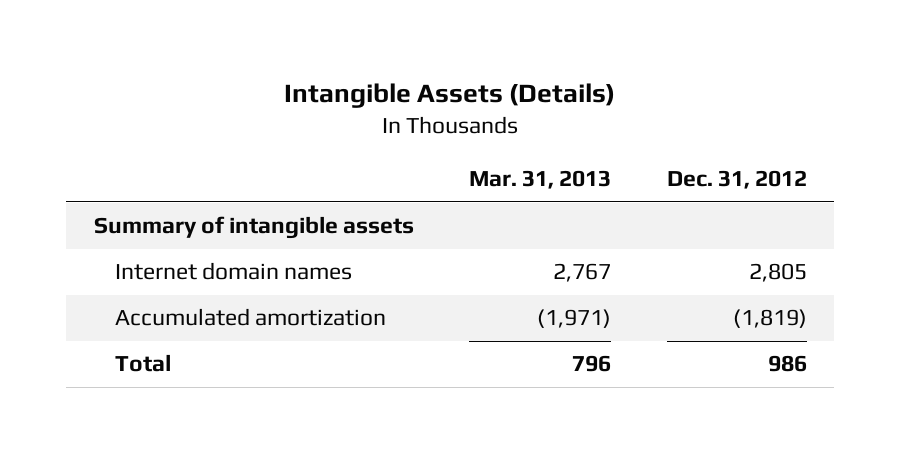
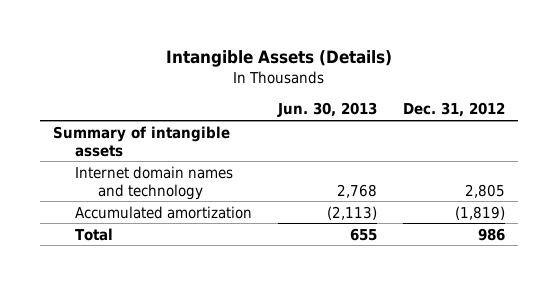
- | Mar. 31, 2013 | Dec. 31, 2012
+ | Jun. 30, 2013 | Dec. 31, 2012
- Internet domain names | 2,767 | 2,805
+ Internet domain names and technology | 2,768 | 2,805

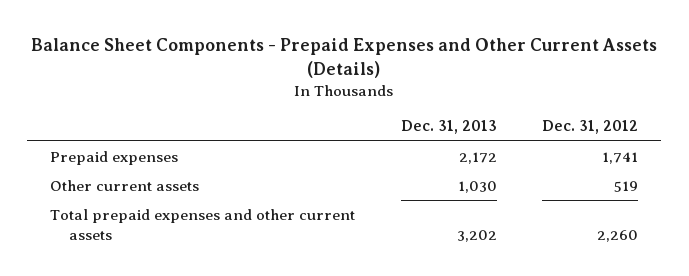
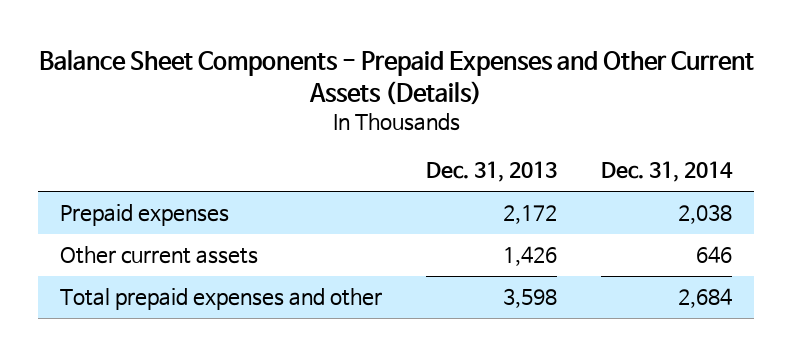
- | Dec. 31, 2013 | Dec. 31, 2012
+ | Dec. 31, 2013 | Dec. 31, 2014
- Other current assets | 1,030 | 519
- Total prepaid expenses and other current assets | 3,202 | 2,260
+ Other current assets | 1,426 | 646
+ Total prepaid expenses and other | 3,598 | 2,684

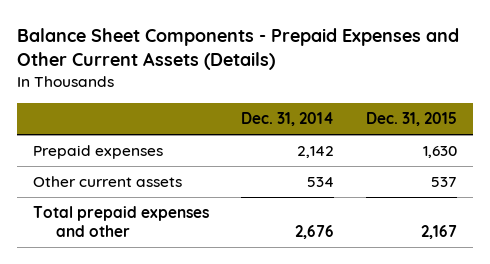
- | Dec. 31, 2013 | Dec. 31, 2014
+ | Dec. 31, 2014 | Dec. 31, 2015
- Prepaid expenses | 2,172 | 2,038
- Other current assets | 1,426 | 646
- Total prepaid expenses and other | 3,598 | 2,684
+ Prepaid expenses | 2,142 | 1,630
+ Other current assets | 534 | 537
+ Total prepaid expenses and other | 2,676 | 2,167

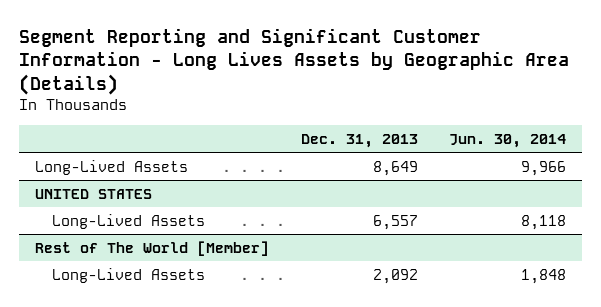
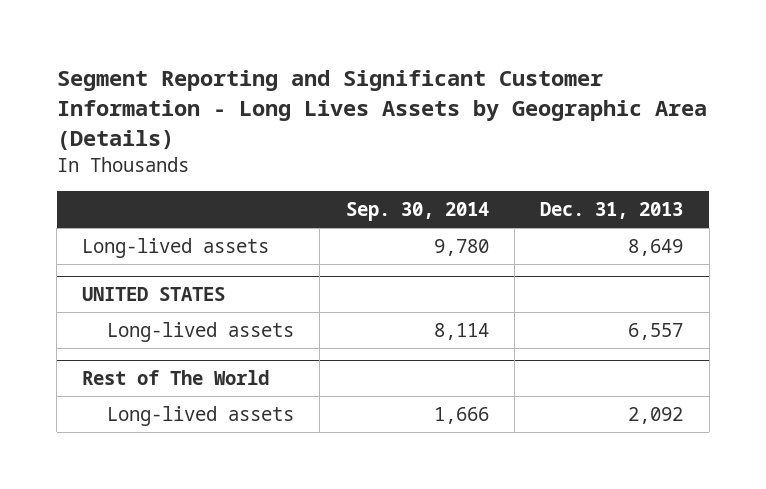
- | Dec. 31, 2013 | Jun. 30, 2014
+ | Sep. 30, 2014 | Dec. 31, 2013
- Long-Lived Assets | 8,649 | 9,966
+ Long-lived assets | 9,780 | 8,649
@ UNITED STATES
- Long-Lived Assets | 6,557 | 8,118
- Rest of The World [Member]
- Long-Lived Assets | 2,092 | 1,848
@ UNITED STATES
+ Long-lived assets | 8,114 | 6,557
+ Rest of The World
+ Long-lived assets | 1,666 | 2,092

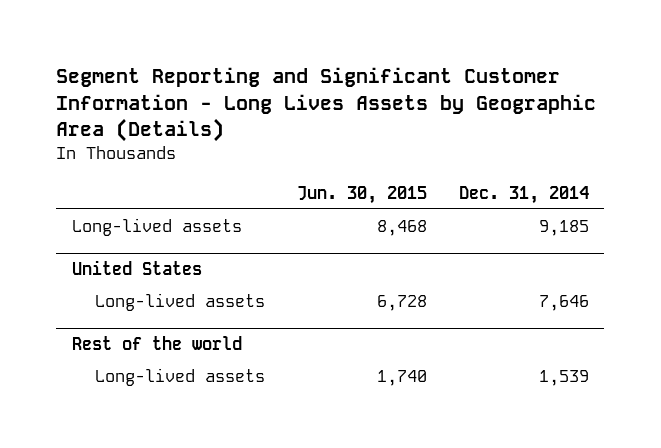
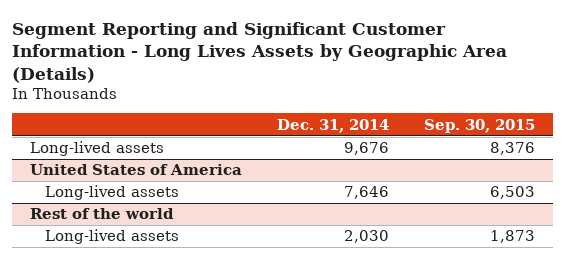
- | Jun. 30, 2015 | Dec. 31, 2014
+ | Dec. 31, 2014 | Sep. 30, 2015
- Long-lived assets | 8,468 | 9,185
- United States
+ Long-lived assets | 9,676 | 8,376
+ United States of America
@ Rest of the world
- Long-lived assets | 1,740 | 1,539
+ Long-lived assets | 2,030 | 1,873

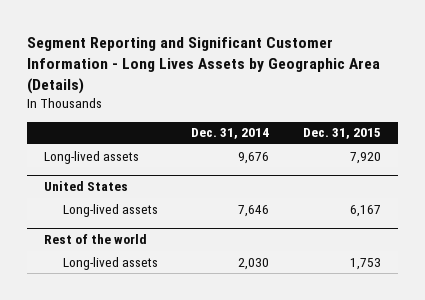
- | Dec. 31, 2014 | Sep. 30, 2015
+ | Dec. 31, 2014 | Dec. 31, 2015
- United States of America
+ United States

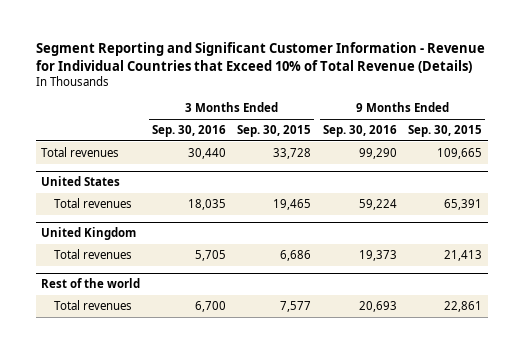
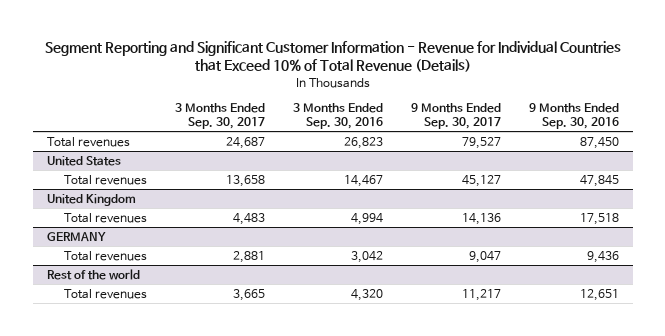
- | 3 Months Ended Sep. 30, 2016 | 3 Months Ended Sep. 30, 2015 | 9 Months Ended Sep. 30, 2016 | 9 Months Ended Sep. 30, 2015
+ | 3 Months Ended Sep. 30, 2017 | 3 Months Ended Sep. 30, 2016 | 9 Months Ended Sep. 30, 2017 | 9 Months Ended Sep. 30, 2016
- Total revenues | 30,440 | 33,728 | 99,290 | 109,665
+ Total revenues | 24,687 | 26,823 | 79,527 | 87,450
@ United States
- Total revenues | 18,035 | 19,465 | 59,224 | 65,391
+ Total revenues | 13,658 | 14,467 | 45,127 | 47,845
@ United Kingdom
- Total revenues | 5,705 | 6,686 | 19,373 | 21,413
+ Total revenues | 4,483 | 4,994 | 14,136 | 17,518
+ GERMANY
+ Total revenues | 2,881 | 3,042 | 9,047 | 9,436
@ Rest of the world
- Total revenues | 6,700 | 7,577 | 20,693 | 22,861
+ Total revenues | 3,665 | 4,320 | 11,217 | 12,651

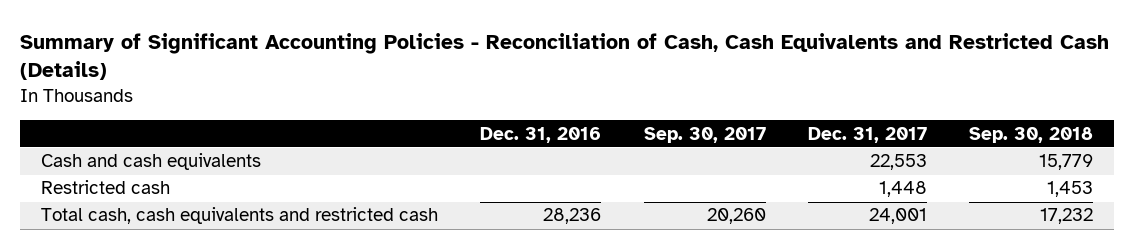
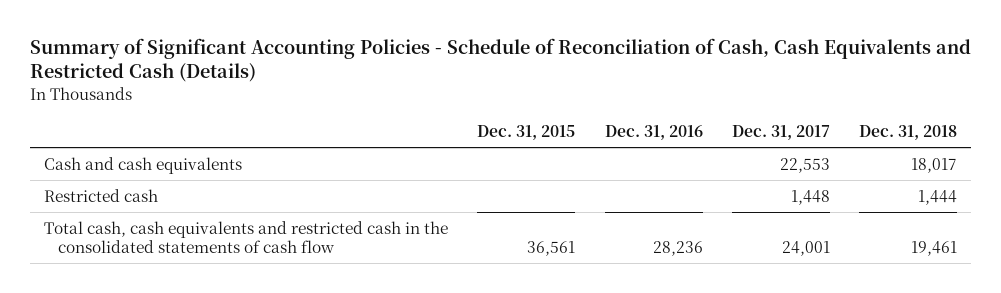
- Summary of Significant Accounting Policies - Reconciliation of Cash, Cash Equivalents and Restricted Cash (Details)
+ Summary of Significant Accounting Policies - Schedule of Reconciliation of Cash, Cash Equivalents and Restricted Cash (Details)
- | Dec. 31, 2016 | Sep. 30, 2017 | Dec. 31, 2017 | Sep. 30, 2018
+ | Dec. 31, 2015 | Dec. 31, 2016 | Dec. 31, 2017 | Dec. 31, 2018
- Total cash, cash equivalents and restricted cash | 28,236 | 20,260 | 24,001 | 17,232
+ Total cash, cash equivalents and restricted cash in the consolidated statements of cash flow | 36,561 | 28,236 | 24,001 | 19,461

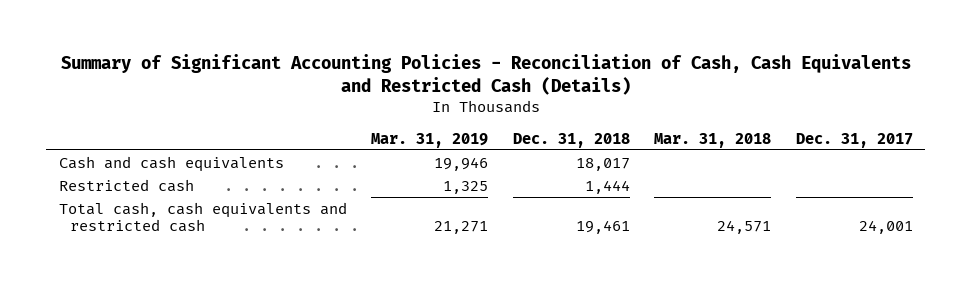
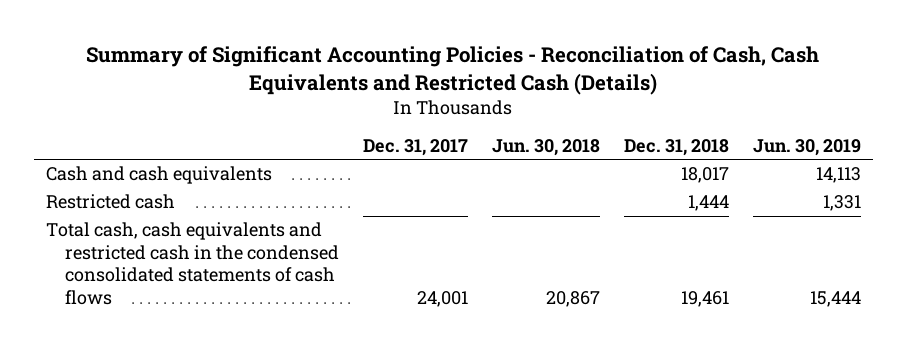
- | Mar. 31, 2019 | Dec. 31, 2018 | Mar. 31, 2018 | Dec. 31, 2017
+ | Dec. 31, 2017 | Jun. 30, 2018 | Dec. 31, 2018 | Jun. 30, 2019
- Total cash, cash equivalents and restricted cash | 21,271 | 19,461 | 24,571 | 24,001
+ Total cash, cash equivalents and restricted cash in the condensed consolidated statements of cash flows | 24,001 | 20,867 | 19,461 | 15,444

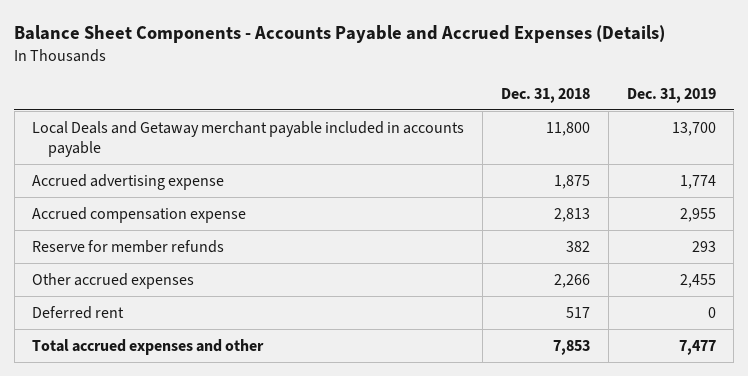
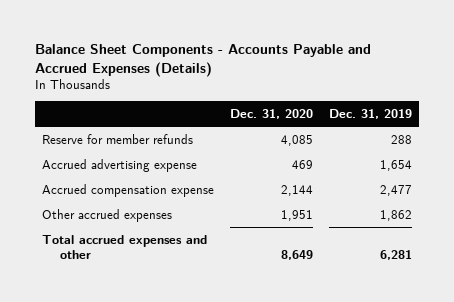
- | Dec. 31, 2018 | Dec. 31, 2019
+ | Dec. 31, 2020 | Dec. 31, 2019
- Local Deals and Getaway merchant payable included in accounts payable | 11,800 | 13,700
- Accrued advertising expense | 1,875 | 1,774
- Accrued compensation expense | 2,813 | 2,955
- Reserve for member refunds | 382 | 293
- Other accrued expenses | 2,266 | 2,455
- Deferred rent | 517 | 0
- Total accrued expenses and other | 7,853 | 7,477
+ Reserve for member refunds | 4,085 | 288
+ Accrued advertising expense | 469 | 1,654
+ Accrued compensation expense | 2,144 | 2,477
+ Other accrued expenses | 1,951 | 1,862
+ Total accrued expenses and other | 8,649 | 6,281

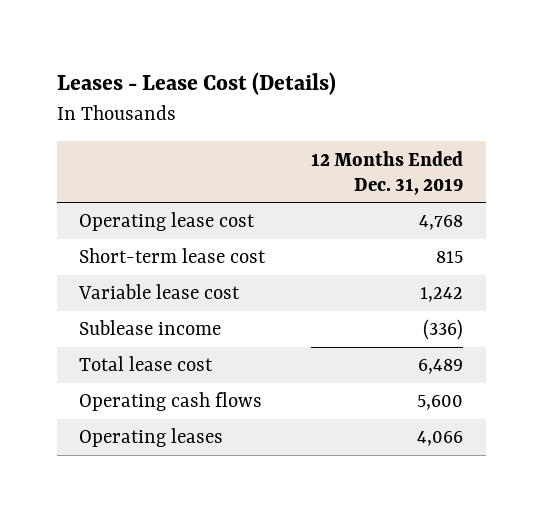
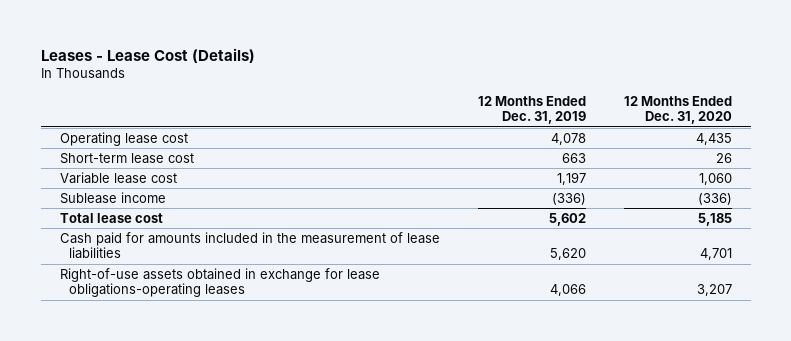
- | 12 Months Ended Dec. 31, 2019
+ | 12 Months Ended Dec. 31, 2019 | 12 Months Ended Dec. 31, 2020
- Operating lease cost | 4,768
- Short-term lease cost | 815
- Variable lease cost | 1,242
+ Operating lease cost | 4,078 | 4,435
+ Short-term lease cost | 663 | 26
+ Variable lease cost | 1,197 | 1,060
- Total lease cost | 6,489
- Operating cash flows | 5,600
- Operating leases | 4,066
+ Total lease cost | 5,602 | 5,185
+ Cash paid for amounts included in the measurement of lease liabilities | 5,620 | 4,701
+ Right-of-use assets obtained in exchange for lease obligations-operating leases | 4,066 | 3,207

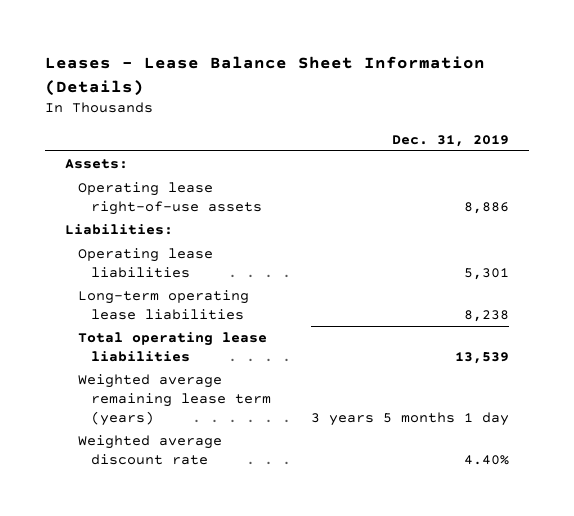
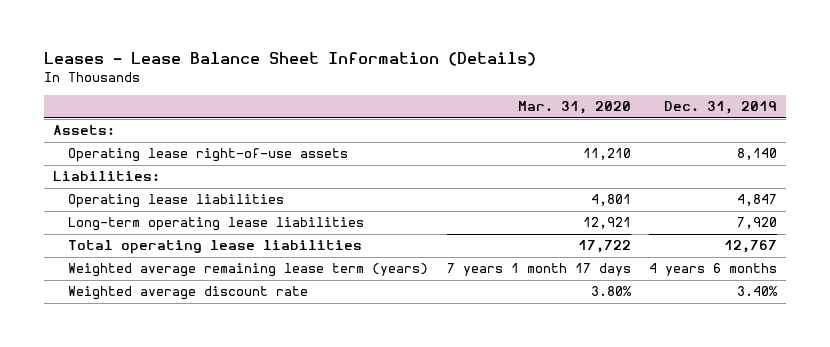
- | Dec. 31, 2019
+ | Mar. 31, 2020 | Dec. 31, 2019
- Operating lease right-of-use assets | 8,886
+ Operating lease right-of-use assets | 11,210 | 8,140
- Operating lease liabilities | 5,301
- Long-term operating lease liabilities | 8,238
- Total operating lease liabilities | 13,539
- Weighted average remaining lease term (years) | 3 years 5 months 1 day
- Weighted average discount rate | 4.40%
+ Operating lease liabilities | 4,801 | 4,847
+ Long-term operating lease liabilities | 12,921 | 7,920
+ Total operating lease liabilities | 17,722 | 12,767
+ Weighted average remaining lease term (years) | 7 years 1 month 17 days | 4 years 6 months
+ Weighted average discount rate | 3.80% | 3.40%

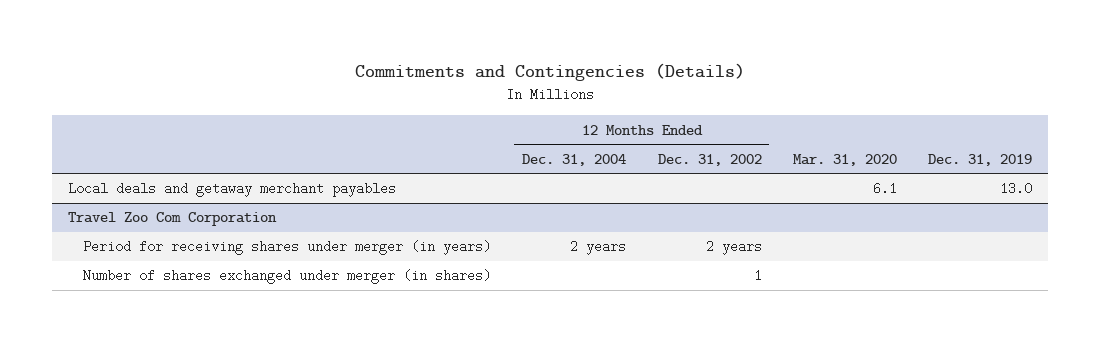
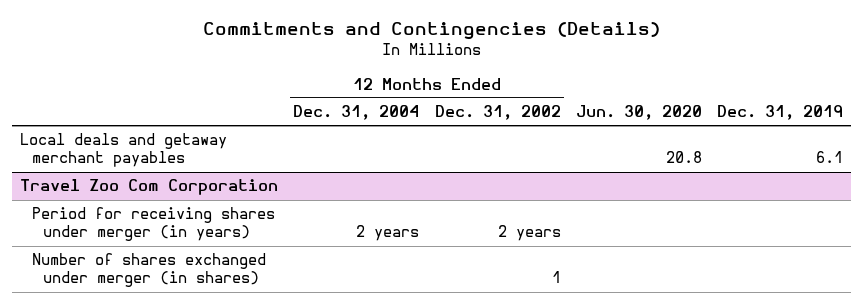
- | 12 Months Ended Dec. 31, 2004 | 12 Months Ended Dec. 31, 2002 | Mar. 31, 2020 | Dec. 31, 2019
+ | 12 Months Ended Dec. 31, 2004 | 12 Months Ended Dec. 31, 2002 | Jun. 30, 2020 | Dec. 31, 2019
- Local deals and getaway merchant payables | | | 6.1 | 13.0
+ Local deals and getaway merchant payables | | | 20.8 | 6.1

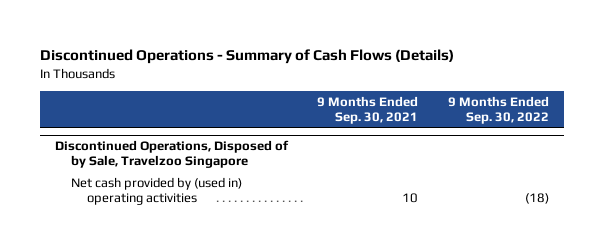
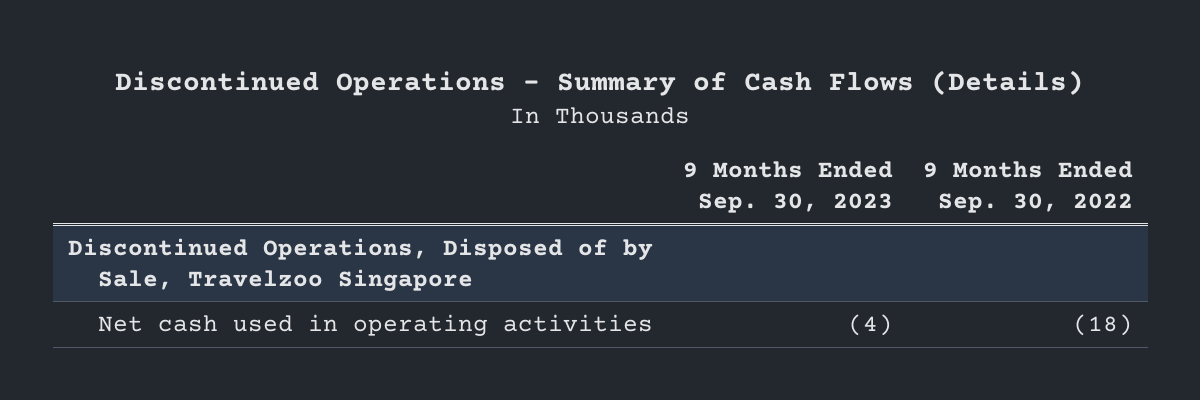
- | 9 Months Ended Sep. 30, 2021 | 9 Months Ended Sep. 30, 2022
+ | 9 Months Ended Sep. 30, 2023 | 9 Months Ended Sep. 30, 2022
@ Discontinued Operations, Disposed of by Sale, Travelzoo Singapore
- Net cash provided by (used in) operating activities | 10 | (18)
+ Net cash used in operating activities | (4) | (18)

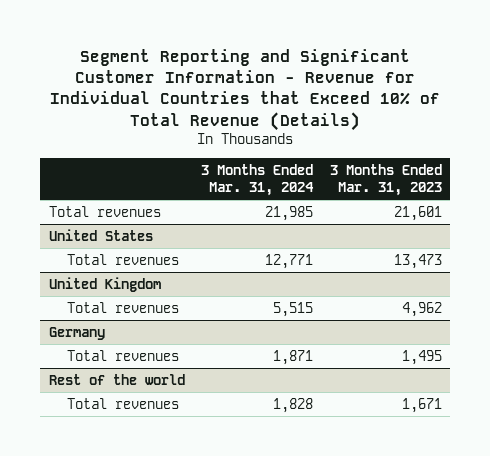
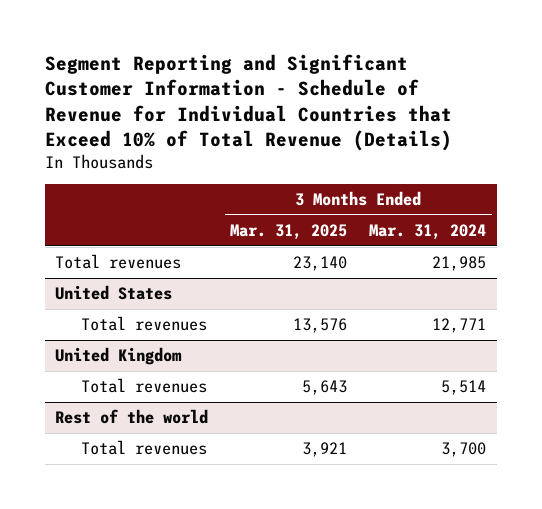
- Segment Reporting and Significant Customer Information - Revenue for Individual Countries that Exceed 10% of Total Revenue (Details)
+ Segment Reporting and Significant Customer Information - Schedule of Revenue for Individual Countries that Exceed 10% of Total Revenue (Details)
- | 3 Months Ended Mar. 31, 2024 | 3 Months Ended Mar. 31, 2023
+ | 3 Months Ended Mar. 31, 2025 | 3 Months Ended Mar. 31, 2024
@ United Kingdom
- Total revenues | 5,515 | 4,962
- Germany
- Total revenues | 1,871 | 1,495
@ United Kingdom
+ Total revenues | 5,643 | 5,514
@ Rest of the world
- Total revenues | 1,828 | 1,671
+ Total revenues | 3,921 | 3,700

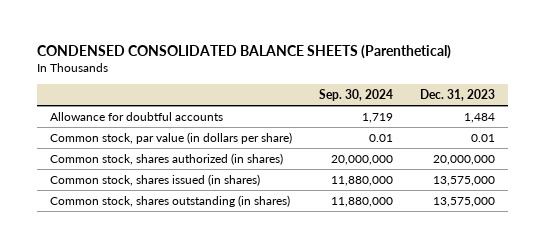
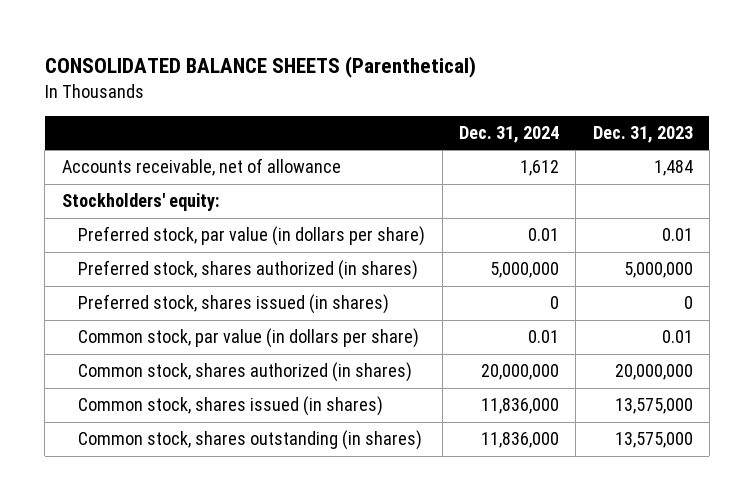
- CONDENSED CONSOLIDATED BALANCE SHEETS (Parenthetical)
+ CONSOLIDATED BALANCE SHEETS (Parenthetical)
- | Sep. 30, 2024 | Dec. 31, 2023
+ | Dec. 31, 2024 | Dec. 31, 2023
- Allowance for doubtful accounts | 1,719 | 1,484
+ Accounts receivable, net of allowance | 1,612 | 1,484
+ Stockholders' equity:
+ Preferred stock, par value (in dollars per share) | 0.01 | 0.01
+ Preferred stock, shares authorized (in shares) | 5,000,000 | 5,000,000
+ Preferred stock, shares issued (in shares) | 0 | 0

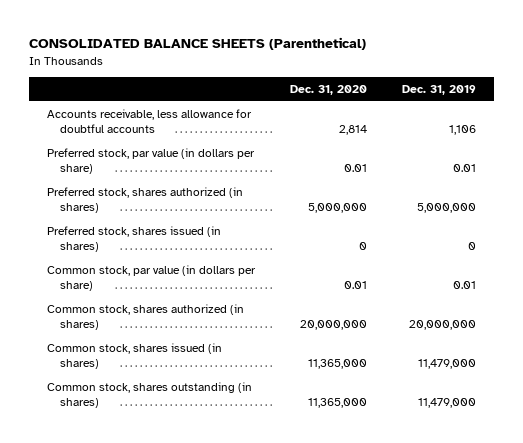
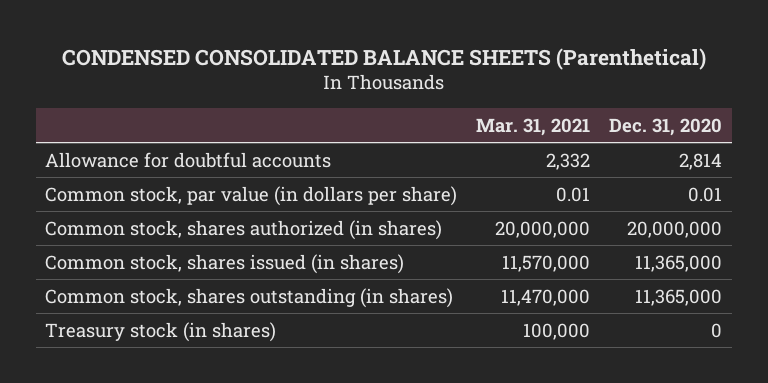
- CONSOLIDATED BALANCE SHEETS (Parenthetical)
+ CONDENSED CONSOLIDATED BALANCE SHEETS (Parenthetical)
- | Dec. 31, 2020 | Dec. 31, 2019
+ | Mar. 31, 2021 | Dec. 31, 2020
- Accounts receivable, less allowance for doubtful accounts | 2,814 | 1,106
- Preferred stock, par value (in dollars per share) | 0.01 | 0.01
- Preferred stock, shares authorized (in shares) | 5,000,000 | 5,000,000
- Preferred stock, shares issued (in shares) | 0 | 0
+ Allowance for doubtful accounts | 2,332 | 2,814
+ Treasury stock (in shares) | 100,000 | 0

